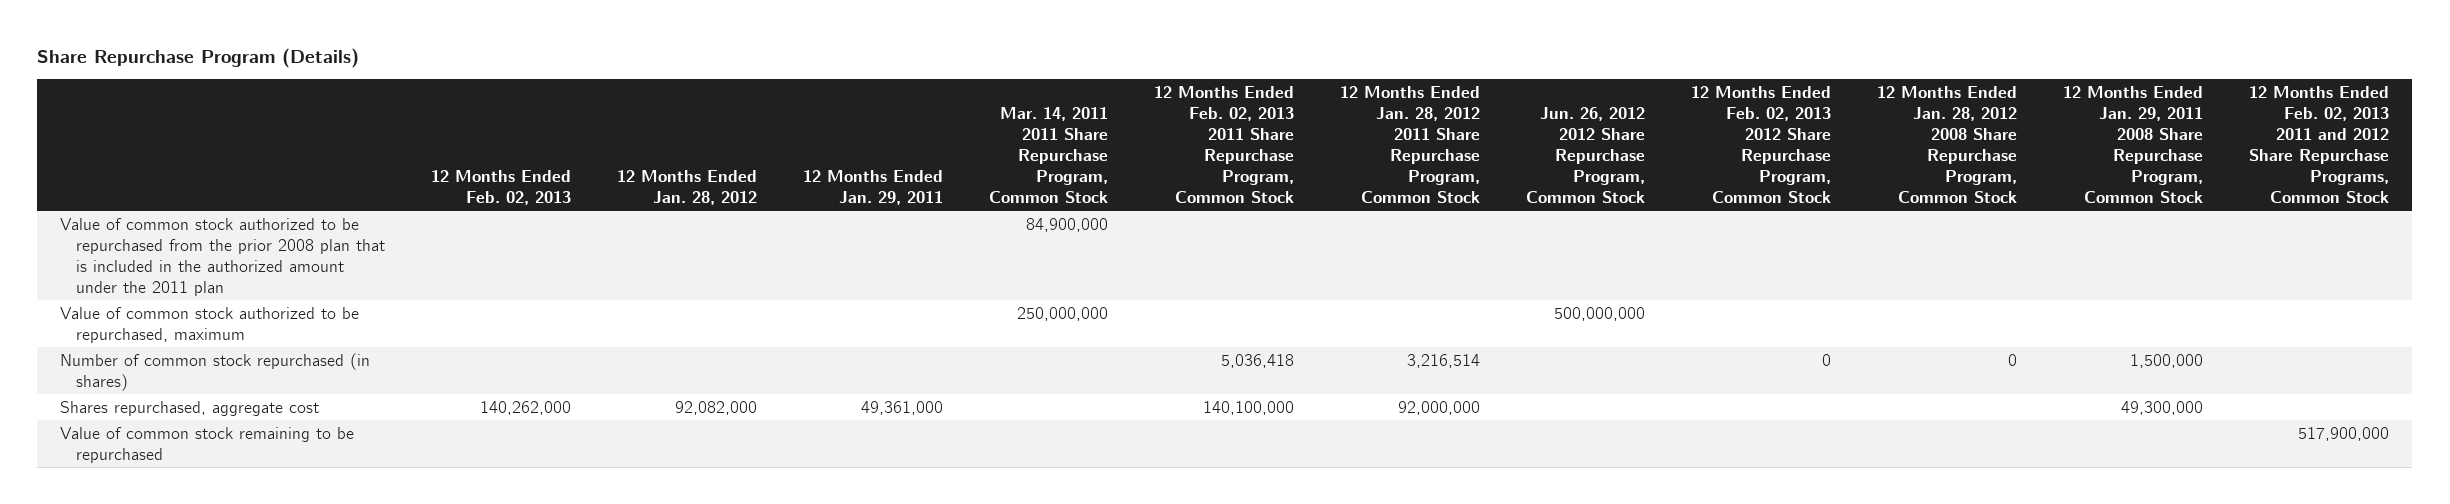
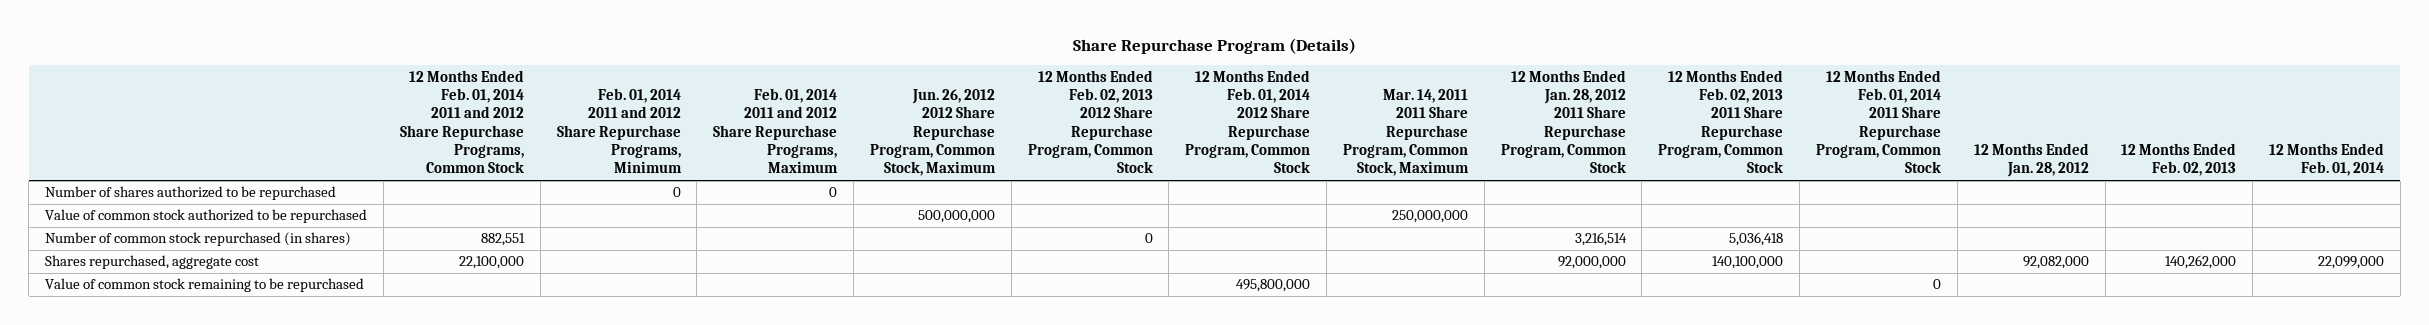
- | 12 Months Ended Feb. 02, 2013 | 12 Months Ended Jan. 28, 2012 | 12 Months Ended Jan. 29, 2011 | Mar. 14, 2011 2011 Share Repurchase Program, Common Stock | 12 Months Ended Feb. 02, 2013 2011 Share Repurchase Program, Common Stock | 12 Months Ended Jan. 28, 2012 2011 Share Repurchase Program, Common Stock | Jun. 26, 2012 2012 Share Repurchase Program, Common Stock | 12 Months Ended Feb. 02, 2013 2012 Share Repurchase Program, Common Stock | 12 Months Ended Jan. 28, 2012 2008 Share Repurchase Program, Common Stock | 12 Months Ended Jan. 29, 2011 2008 Share Repurchase Program, Common Stock | 12 Months Ended Feb. 02, 2013 2011 and 2012 Share Repurchase Programs, Common Stock
+ | 12 Months Ended Feb. 01, 2014 2011 and 2012 Share Repurchase Programs, Common Stock | Feb. 01, 2014 2011 and 2012 Share Repurchase Programs, Minimum | Feb. 01, 2014 2011 and 2012 Share Repurchase Programs, Maximum | Jun. 26, 2012 2012 Share Repurchase Program, Common Stock, Maximum | 12 Months Ended Feb. 02, 2013 2012 Share Repurchase Program, Common Stock | 12 Months Ended Feb. 01, 2014 2012 Share Repurchase Program, Common Stock | Mar. 14, 2011 2011 Share Repurchase Program, Common Stock, Maximum | 12 Months Ended Jan. 28, 2012 2011 Share Repurchase Program, Common Stock | 12 Months Ended Feb. 02, 2013 2011 Share Repurchase Program, Common Stock | 12 Months Ended Feb. 01, 2014 2011 Share Repurchase Program, Common Stock | 12 Months Ended Jan. 28, 2012 | 12 Months Ended Feb. 02, 2013 | 12 Months Ended Feb. 01, 2014
- Value of common stock authorized to be repurchased from the prior 2008 plan that is included in the authorized amount under the 2011 plan | | | | 84,900,000 | | | | | | |
- Value of common stock authorized to be repurchased, maximum | | | | 250,000,000 | | | 500,000,000 | | | |
+ Number of shares authorized to be repurchased | | 0 | 0 | | | | | | | | | |
+ Value of common stock authorized to be repurchased | | | | 500,000,000 | | | 250,000,000 | | | | | |

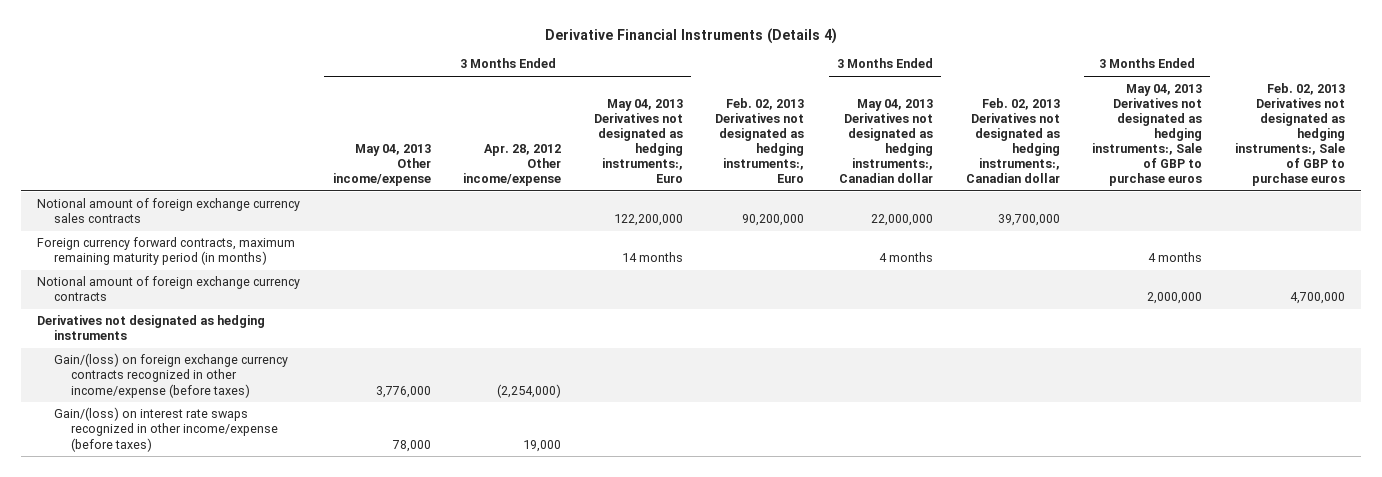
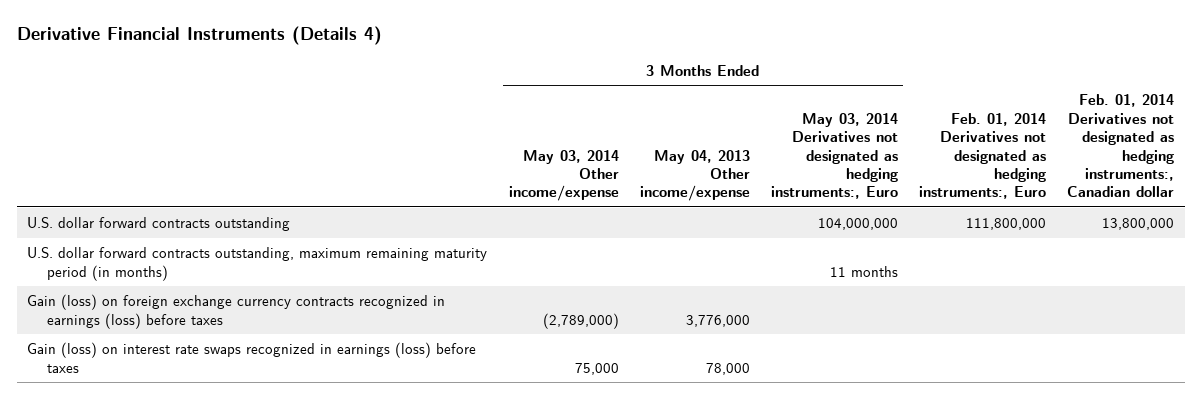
- | 3 Months Ended May 04, 2013 Other income/expense | 3 Months Ended Apr. 28, 2012 Other income/expense | 3 Months Ended May 04, 2013 Derivatives not designated as hedging instruments:, Euro | Feb. 02, 2013 Derivatives not designated as hedging instruments:, Euro | 3 Months Ended May 04, 2013 Derivatives not designated as hedging instruments:, Canadian dollar | Feb. 02, 2013 Derivatives not designated as hedging instruments:, Canadian dollar | 3 Months Ended May 04, 2013 Derivatives not designated as hedging instruments:, Sale of GBP to purchase euros | Feb. 02, 2013 Derivatives not designated as hedging instruments:, Sale of GBP to purchase euros
+ | 3 Months Ended May 03, 2014 Other income/expense | 3 Months Ended May 04, 2013 Other income/expense | 3 Months Ended May 03, 2014 Derivatives not designated as hedging instruments:, Euro | Feb. 01, 2014 Derivatives not designated as hedging instruments:, Euro | Feb. 01, 2014 Derivatives not designated as hedging instruments:, Canadian dollar
- Notional amount of foreign exchange currency sales contracts | | | 122,200,000 | 90,200,000 | 22,000,000 | 39,700,000 | |
- Foreign currency forward contracts, maximum remaining maturity period (in months) | | | 14 months | | 4 months | | 4 months |
- Notional amount of foreign exchange currency contracts | | | | | | | 2,000,000 | 4,700,000
- Derivatives not designated as hedging instruments
- Gain/(loss) on foreign exchange currency contracts recognized in other income/expense (before taxes) | 3,776,000 | (2,254,000) | | | | | |
- Gain/(loss) on interest rate swaps recognized in other income/expense (before taxes) | 78,000 | 19,000 | | | | | |
+ U.S. dollar forward contracts outstanding | | | 104,000,000 | 111,800,000 | 13,800,000
+ U.S. dollar forward contracts outstanding, maximum remaining maturity period (in months) | | | 11 months | |
+ Gain (loss) on foreign exchange currency contracts recognized in earnings (loss) before taxes | (2,789,000) | 3,776,000 | | |
+ Gain (loss) on interest rate swaps recognized in earnings (loss) before taxes | 75,000 | 78,000 | | |

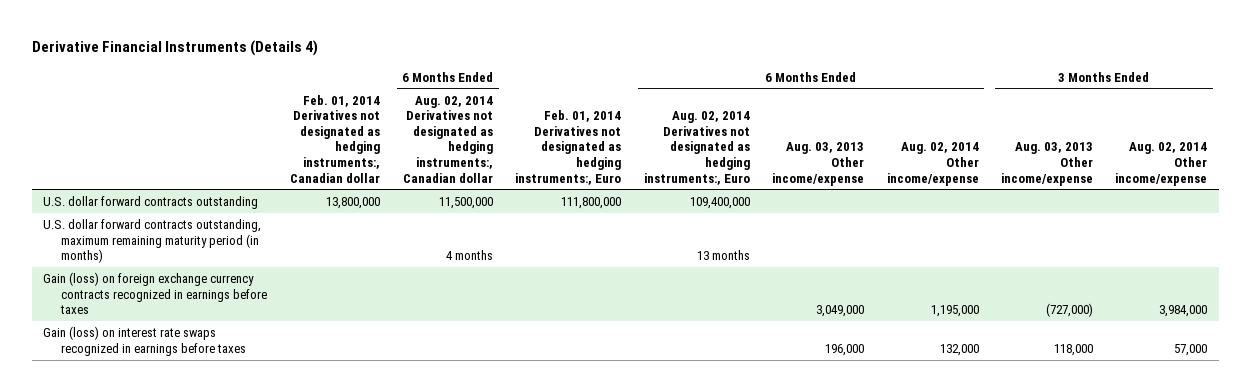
- | 3 Months Ended May 03, 2014 Other income/expense | 3 Months Ended May 04, 2013 Other income/expense | 3 Months Ended May 03, 2014 Derivatives not designated as hedging instruments:, Euro | Feb. 01, 2014 Derivatives not designated as hedging instruments:, Euro | Feb. 01, 2014 Derivatives not designated as hedging instruments:, Canadian dollar
+ | Feb. 01, 2014 Derivatives not designated as hedging instruments:, Canadian dollar | 6 Months Ended Aug. 02, 2014 Derivatives not designated as hedging instruments:, Canadian dollar | Feb. 01, 2014 Derivatives not designated as hedging instruments:, Euro | 6 Months Ended Aug. 02, 2014 Derivatives not designated as hedging instruments:, Euro | 6 Months Ended Aug. 03, 2013 Other income/expense | 6 Months Ended Aug. 02, 2014 Other income/expense | 3 Months Ended Aug. 03, 2013 Other income/expense | 3 Months Ended Aug. 02, 2014 Other income/expense
- Gain (loss) on foreign exchange currency contracts recognized in earnings (loss) before taxes | (2,789,000) | 3,776,000 | | |
- Gain (loss) on interest rate swaps recognized in earnings (loss) before taxes | 75,000 | 78,000 | | |
+ Gain (loss) on foreign exchange currency contracts recognized in earnings before taxes | | | | | 3,049,000 | 1,195,000 | (727,000) | 3,984,000
+ Gain (loss) on interest rate swaps recognized in earnings before taxes | | | | | 196,000 | 132,000 | 118,000 | 57,000

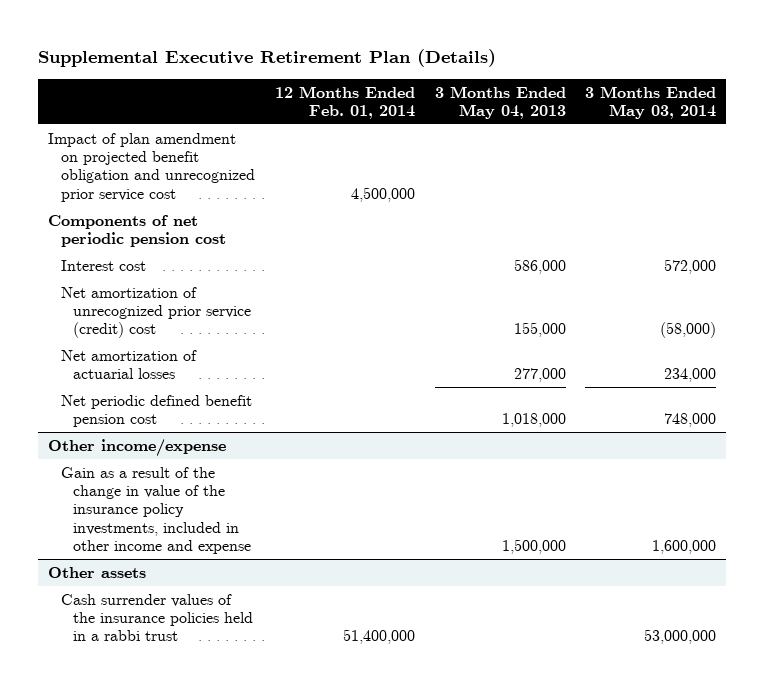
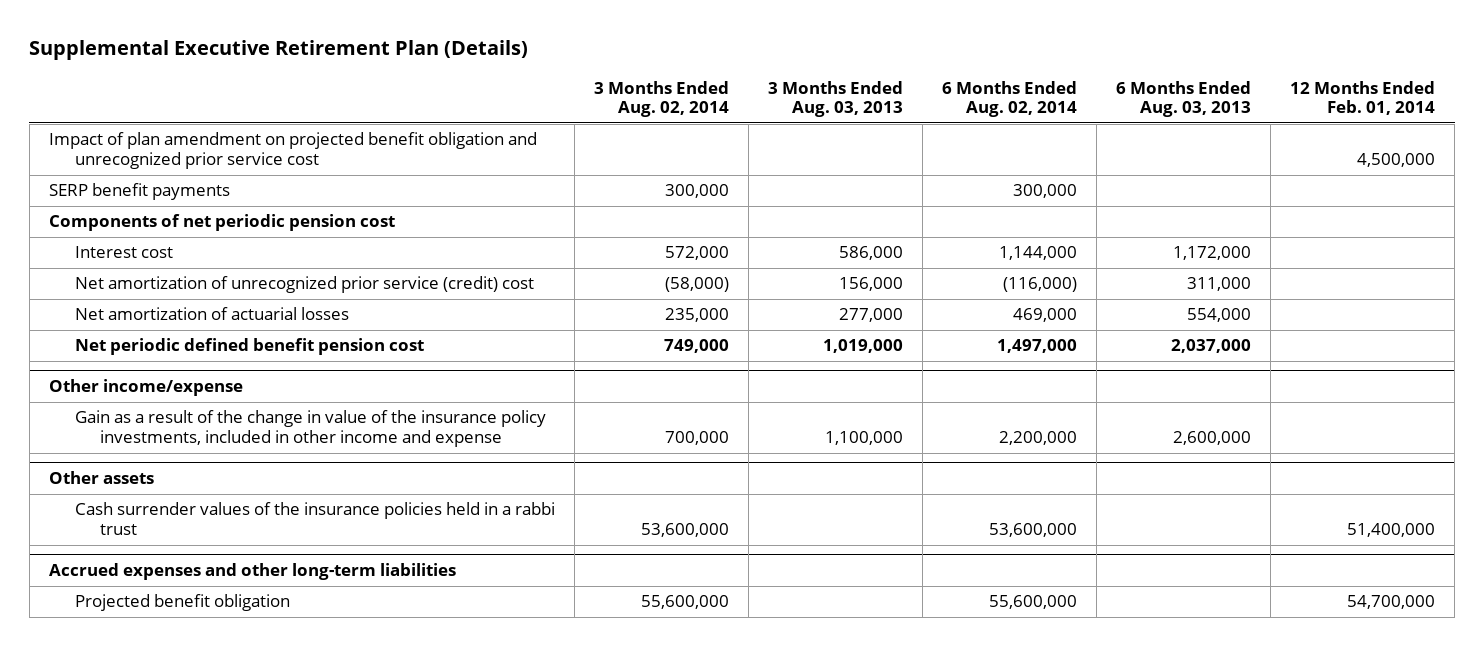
- | 12 Months Ended Feb. 01, 2014 | 3 Months Ended May 04, 2013 | 3 Months Ended May 03, 2014
+ | 3 Months Ended Aug. 02, 2014 | 3 Months Ended Aug. 03, 2013 | 6 Months Ended Aug. 02, 2014 | 6 Months Ended Aug. 03, 2013 | 12 Months Ended Feb. 01, 2014
+ SERP benefit payments | 300,000 | | 300,000 | |
+ Accrued expenses and other long-term liabilities
+ Projected benefit obligation | 55,600,000 | | 55,600,000 | | 54,700,000

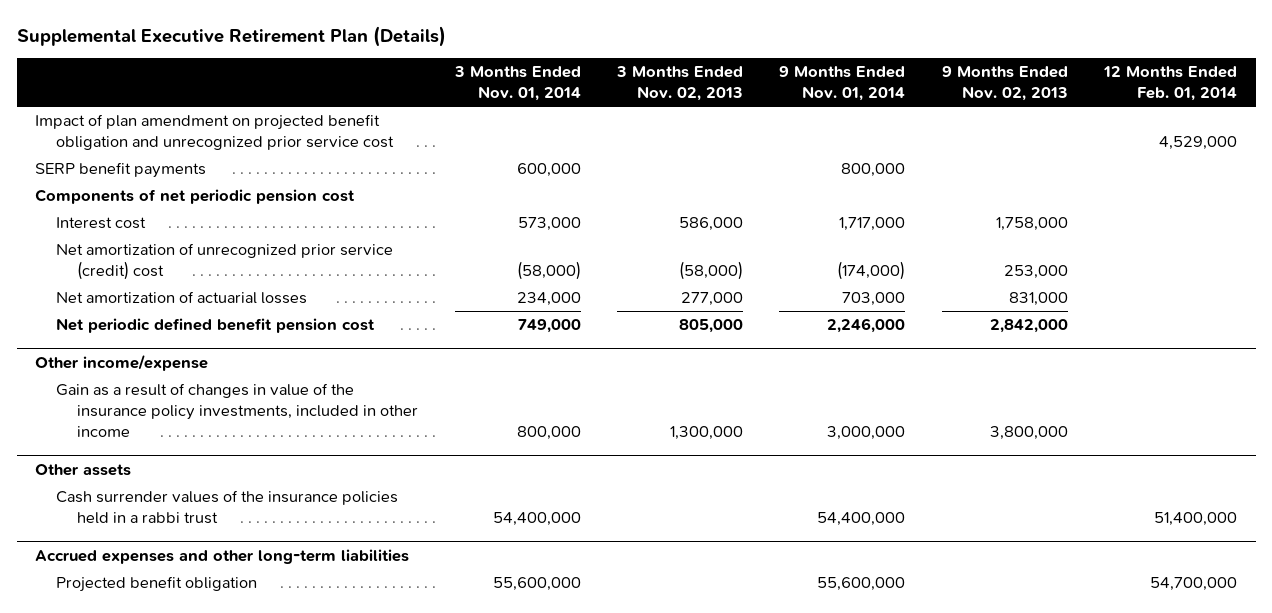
- | 3 Months Ended Aug. 02, 2014 | 3 Months Ended Aug. 03, 2013 | 6 Months Ended Aug. 02, 2014 | 6 Months Ended Aug. 03, 2013 | 12 Months Ended Feb. 01, 2014
+ | 3 Months Ended Nov. 01, 2014 | 3 Months Ended Nov. 02, 2013 | 9 Months Ended Nov. 01, 2014 | 9 Months Ended Nov. 02, 2013 | 12 Months Ended Feb. 01, 2014
- Impact of plan amendment on projected benefit obligation and unrecognized prior service cost | | | | | 4,500,000
+ Impact of plan amendment on projected benefit obligation and unrecognized prior service cost | | | | | 4,529,000
@ Other income/expense
- Gain as a result of the change in value of the insurance policy investments, included in other income and expense | 700,000 | 1,100,000 | 2,200,000 | 2,600,000 |
+ Gain as a result of changes in value of the insurance policy investments, included in other income | 800,000 | 1,300,000 | 3,000,000 | 3,800,000 |

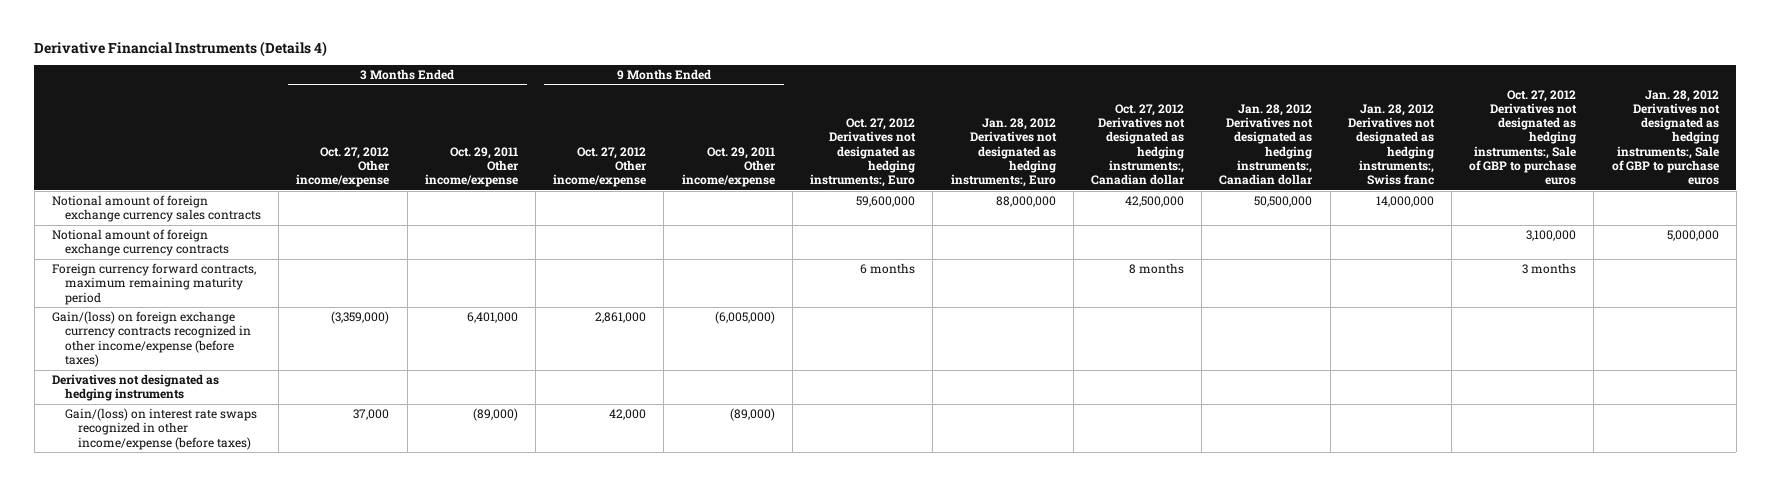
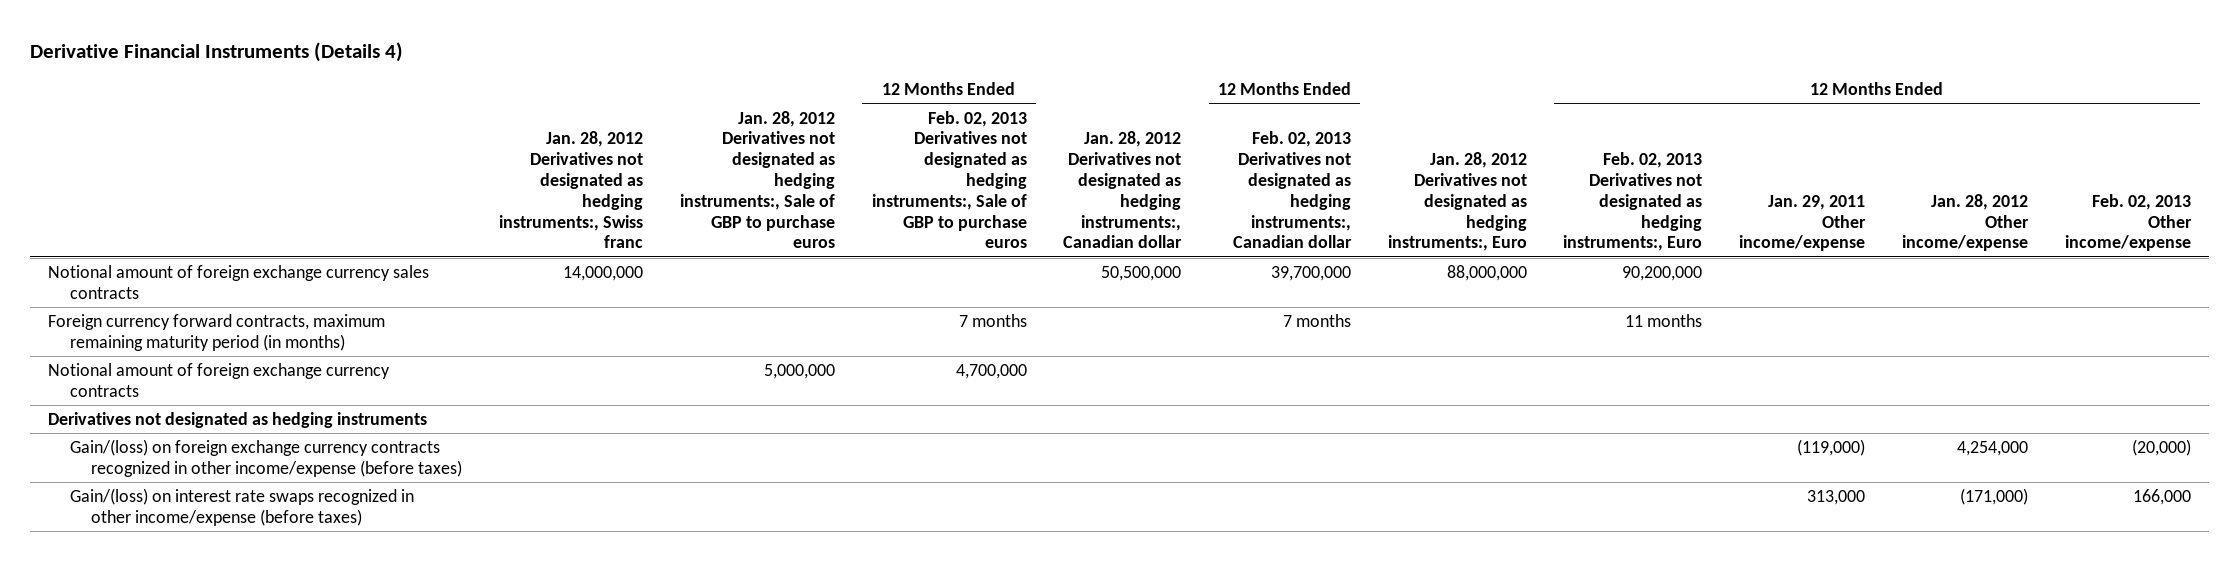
- | 3 Months Ended Oct. 27, 2012 Other income/expense | 3 Months Ended Oct. 29, 2011 Other income/expense | 9 Months Ended Oct. 27, 2012 Other income/expense | 9 Months Ended Oct. 29, 2011 Other income/expense | Oct. 27, 2012 Derivatives not designated as hedging instruments:, Euro | Jan. 28, 2012 Derivatives not designated as hedging instruments:, Euro | Oct. 27, 2012 Derivatives not designated as hedging instruments:, Canadian dollar | Jan. 28, 2012 Derivatives not designated as hedging instruments:, Canadian dollar | Jan. 28, 2012 Derivatives not designated as hedging instruments:, Swiss franc | Oct. 27, 2012 Derivatives not designated as hedging instruments:, Sale of GBP to purchase euros | Jan. 28, 2012 Derivatives not designated as hedging instruments:, Sale of GBP to purchase euros
+ | Jan. 28, 2012 Derivatives not designated as hedging instruments:, Swiss franc | Jan. 28, 2012 Derivatives not designated as hedging instruments:, Sale of GBP to purchase euros | 12 Months Ended Feb. 02, 2013 Derivatives not designated as hedging instruments:, Sale of GBP to purchase euros | Jan. 28, 2012 Derivatives not designated as hedging instruments:, Canadian dollar | 12 Months Ended Feb. 02, 2013 Derivatives not designated as hedging instruments:, Canadian dollar | Jan. 28, 2012 Derivatives not designated as hedging instruments:, Euro | 12 Months Ended Feb. 02, 2013 Derivatives not designated as hedging instruments:, Euro | 12 Months Ended Jan. 29, 2011 Other income/expense | 12 Months Ended Jan. 28, 2012 Other income/expense | 12 Months Ended Feb. 02, 2013 Other income/expense
+ Foreign currency forward contracts, maximum remaining maturity period (in months) | | | 7 months | | 7 months | | 11 months | | |
- Foreign currency forward contracts, maximum remaining maturity period | | | | | 6 months | | 8 months | | | 3 months |
moved down: Gain/(loss) on foreign exchange currency contracts recognized in other income/expense (before taxes) | | | | | | | | (119,000) | 4,254,000 | (20,000)

